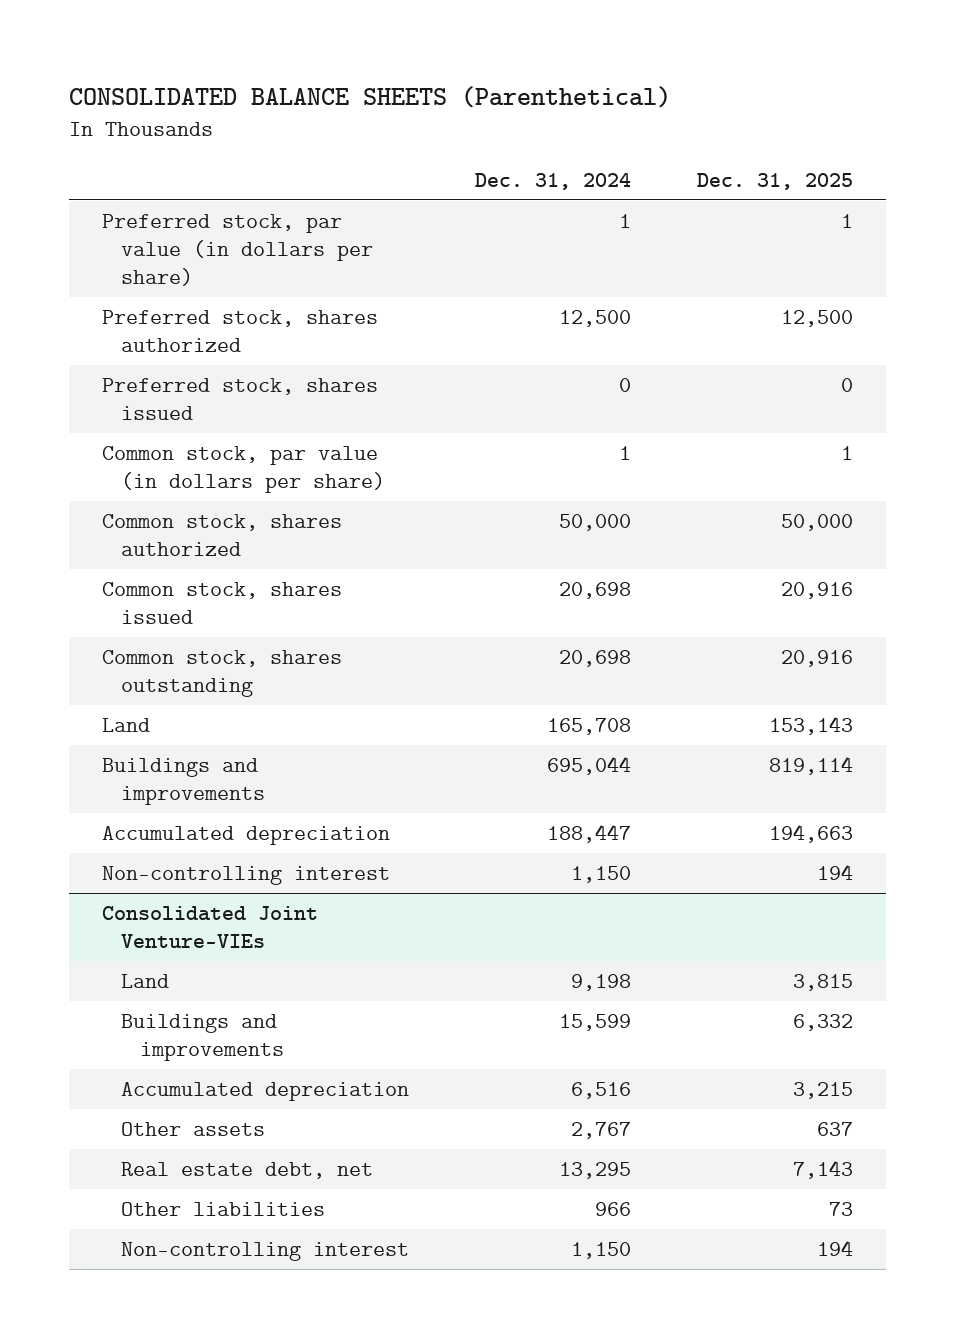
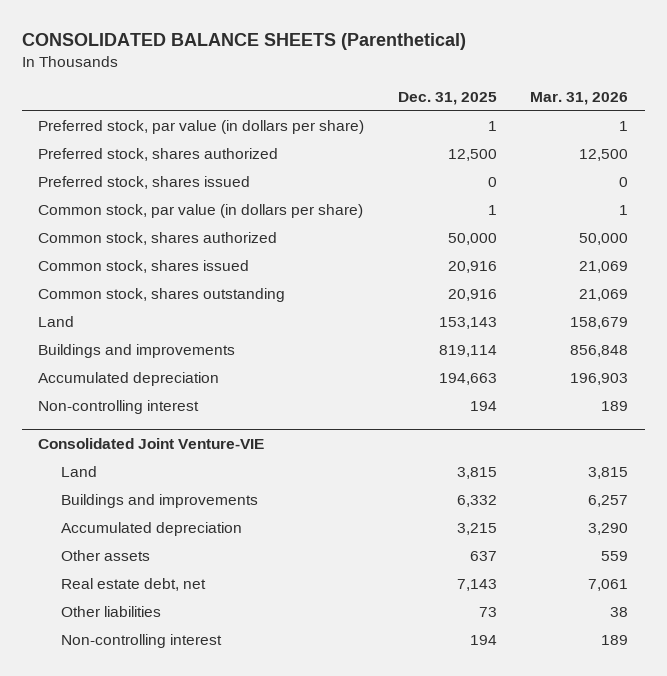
- | Dec. 31, 2024 | Dec. 31, 2025
+ | Dec. 31, 2025 | Mar. 31, 2026
- Consolidated Joint Venture-VIEs
+ Consolidated Joint Venture-VIE

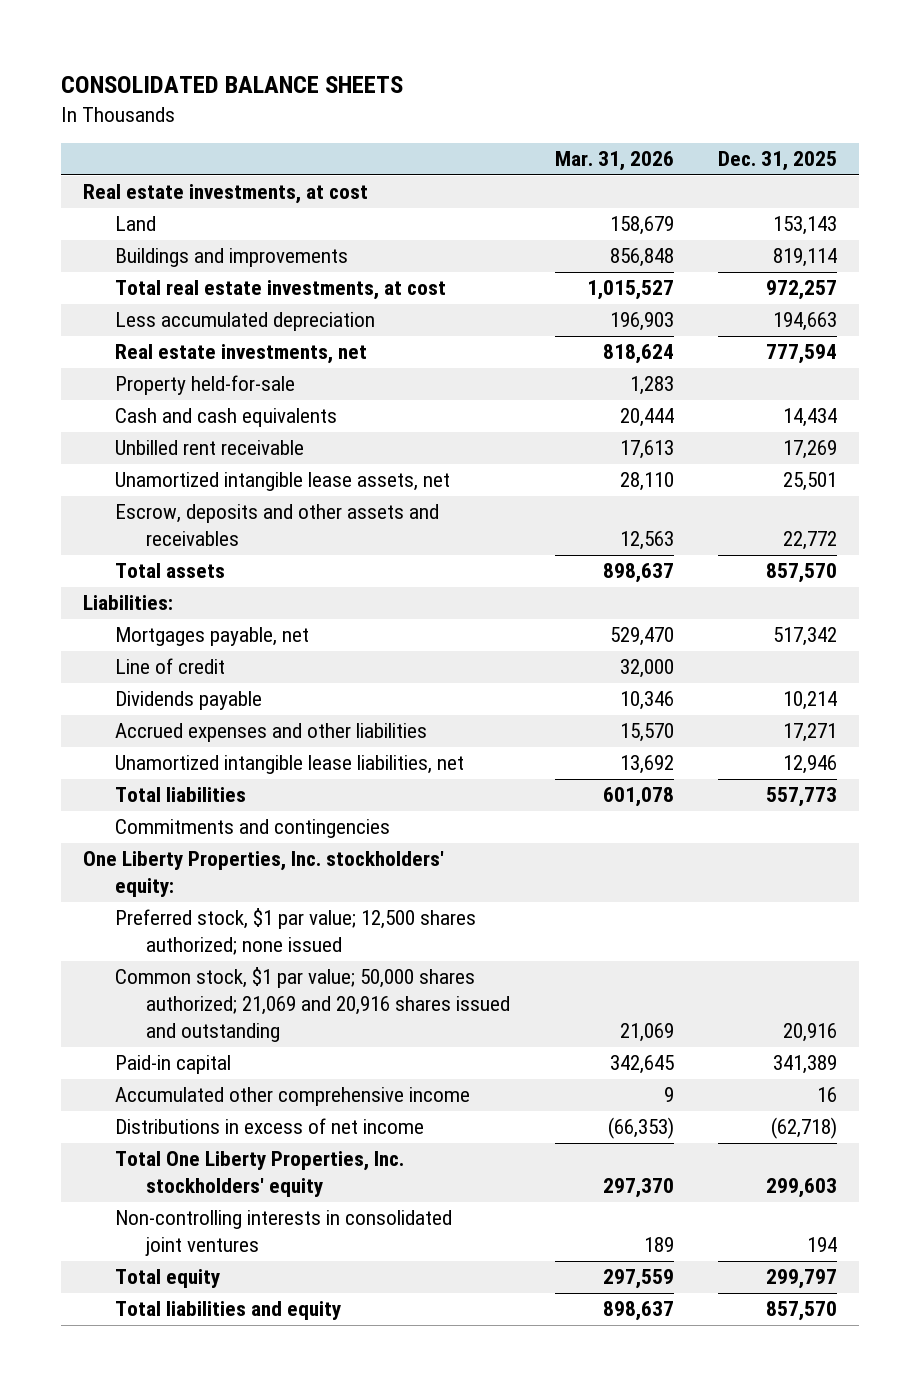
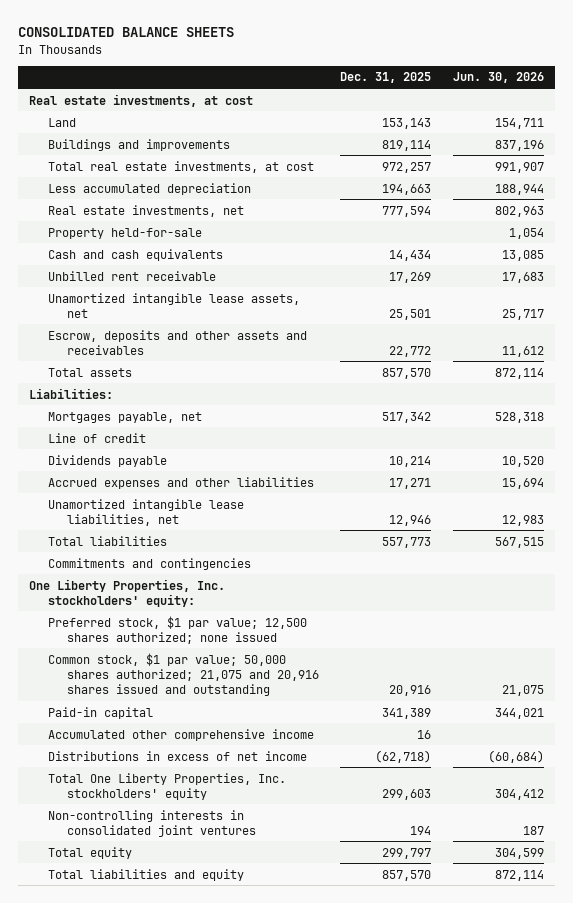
- | Mar. 31, 2026 | Dec. 31, 2025
+ | Dec. 31, 2025 | Jun. 30, 2026
- Common stock, $1 par value; 50,000 shares authorized; 21,069 and 20,916 shares issued and outstanding | 21,069 | 20,916
+ Common stock, $1 par value; 50,000 shares authorized; 21,075 and 20,916 shares issued and outstanding | 20,916 | 21,075

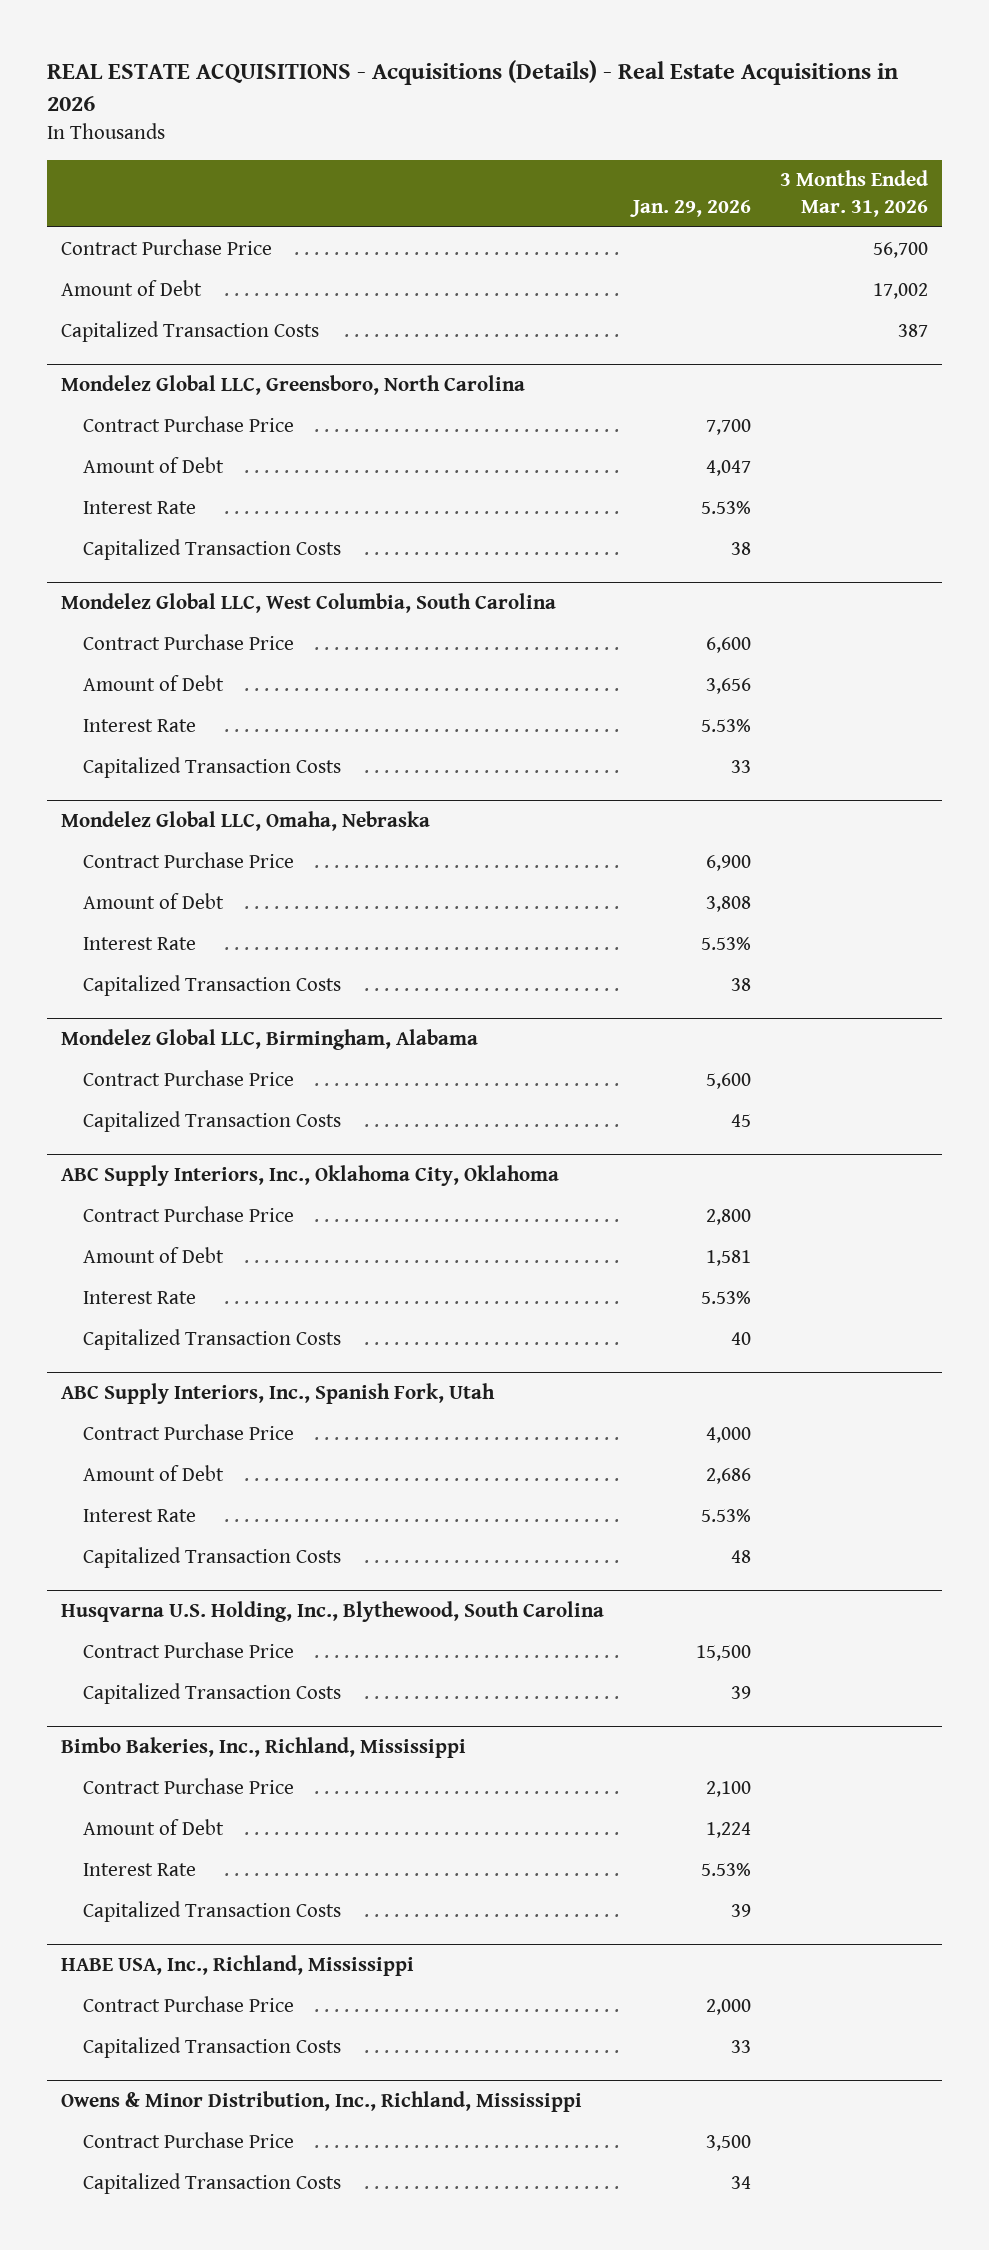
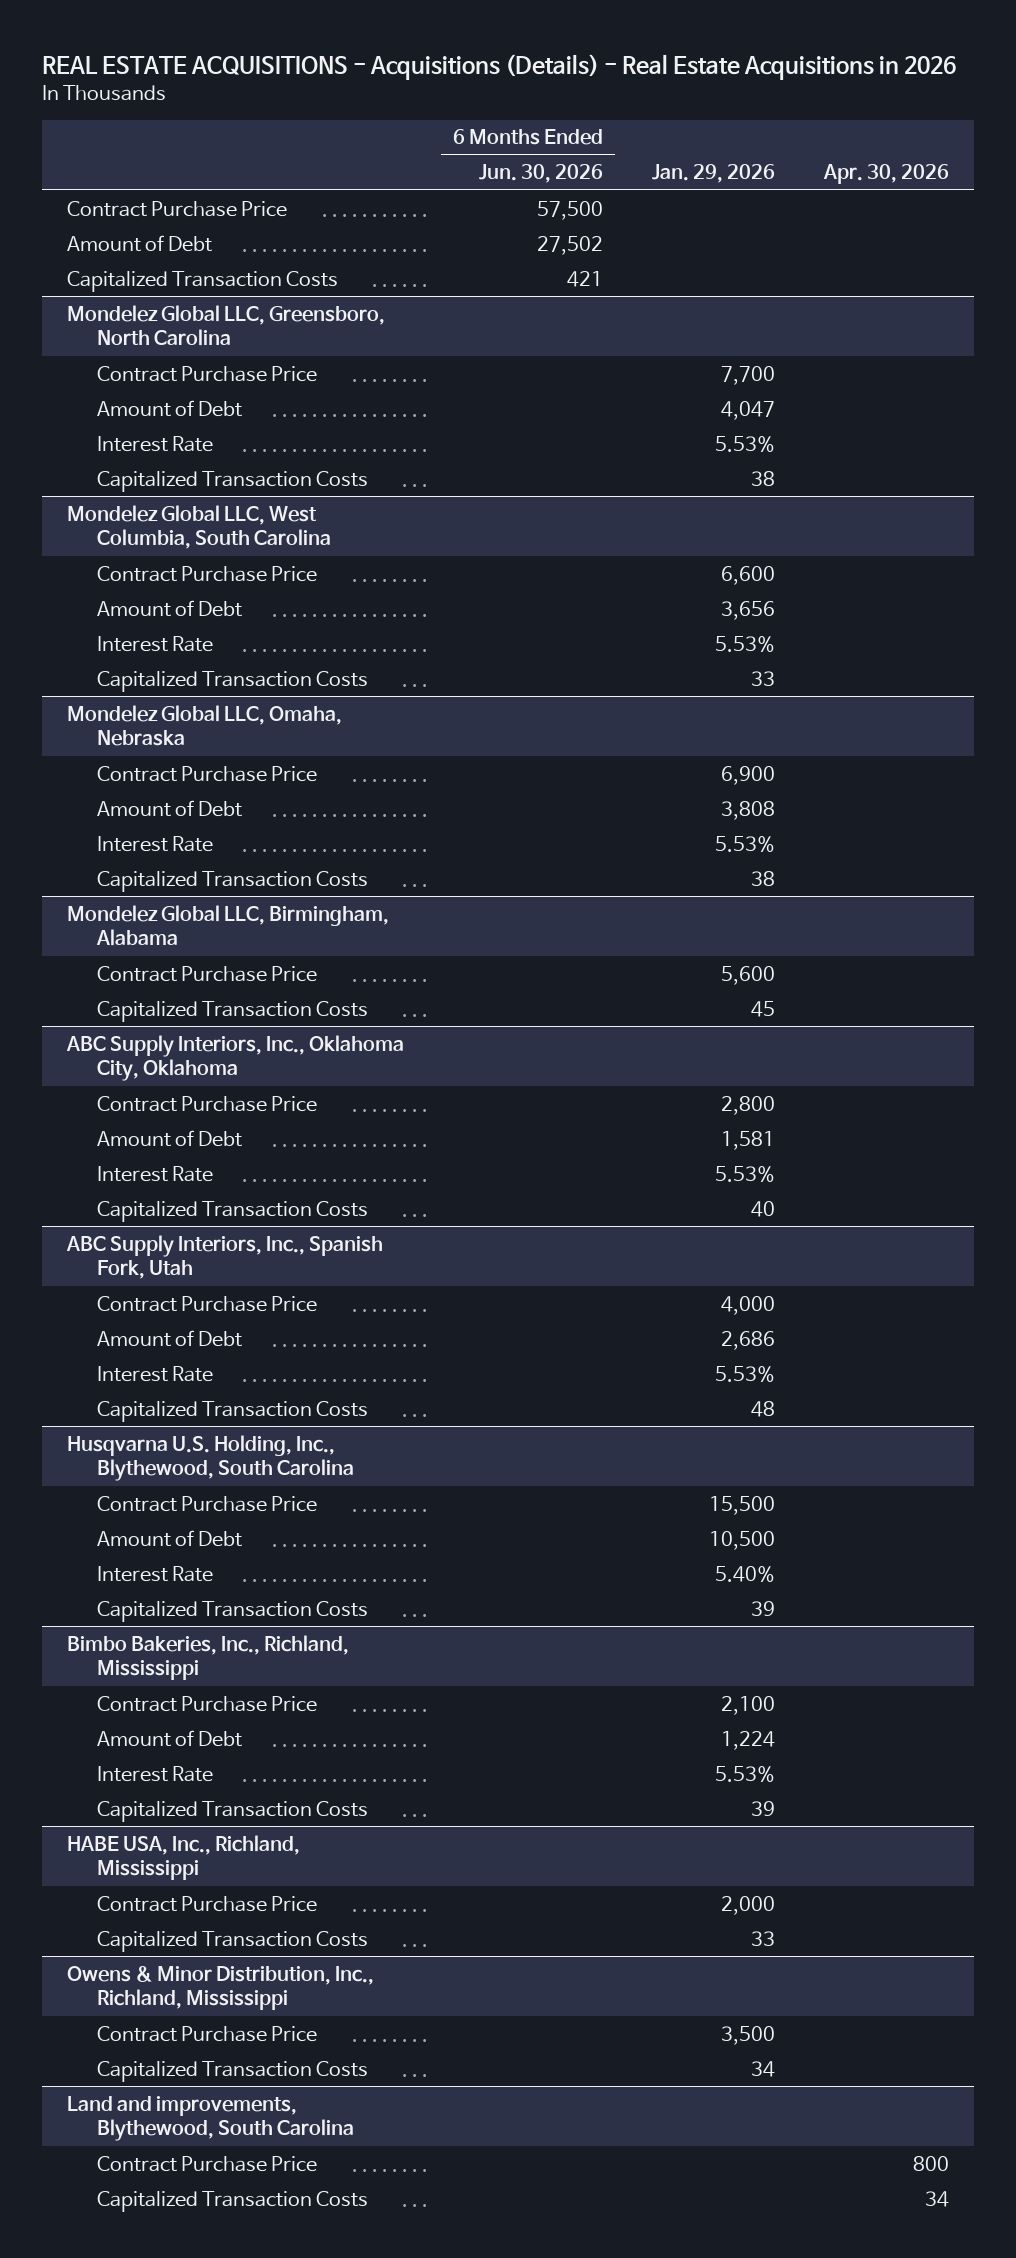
- | Jan. 29, 2026 | 3 Months Ended Mar. 31, 2026
+ | 6 Months Ended Jun. 30, 2026 | Jan. 29, 2026 | Apr. 30, 2026
@ Husqvarna U.S. Holding, Inc., Blythewood, South Carolina
+ Amount of Debt | | 10,500 |
+ Interest Rate | | 5.40% |
+ Land and improvements, Blythewood, South Carolina
+ Contract Purchase Price | | | 800
+ Capitalized Transaction Costs | | | 34

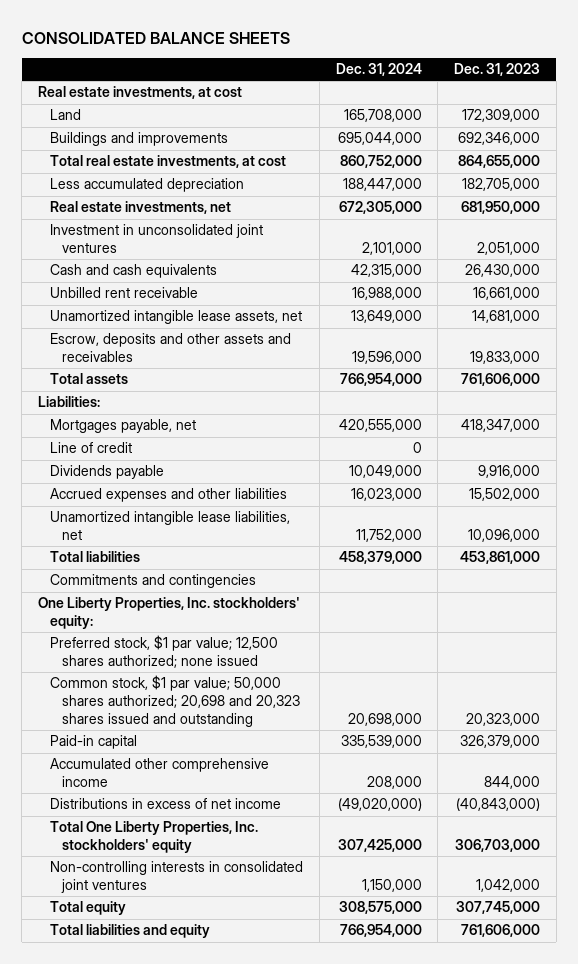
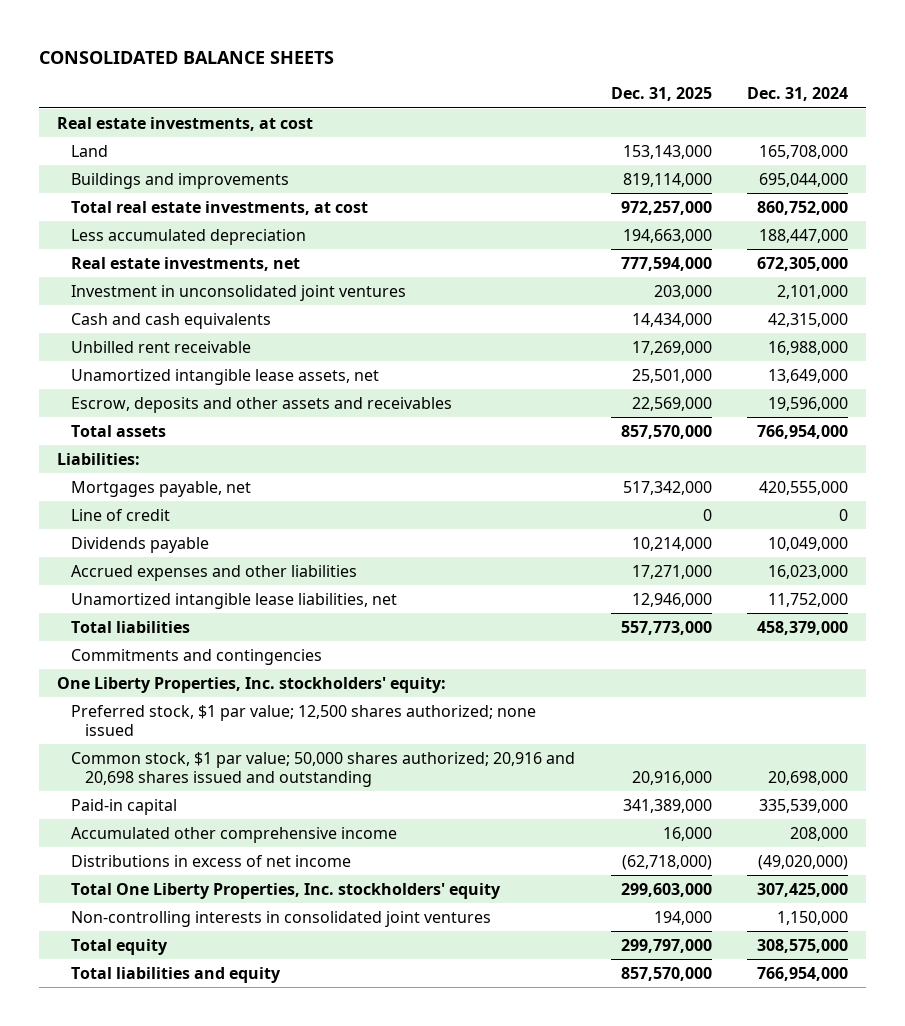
- | Dec. 31, 2024 | Dec. 31, 2023
+ | Dec. 31, 2025 | Dec. 31, 2024
- Common stock, $1 par value; 50,000 shares authorized; 20,698 and 20,323 shares issued and outstanding | 20,698,000 | 20,323,000
+ Common stock, $1 par value; 50,000 shares authorized; 20,916 and 20,698 shares issued and outstanding | 20,916,000 | 20,698,000

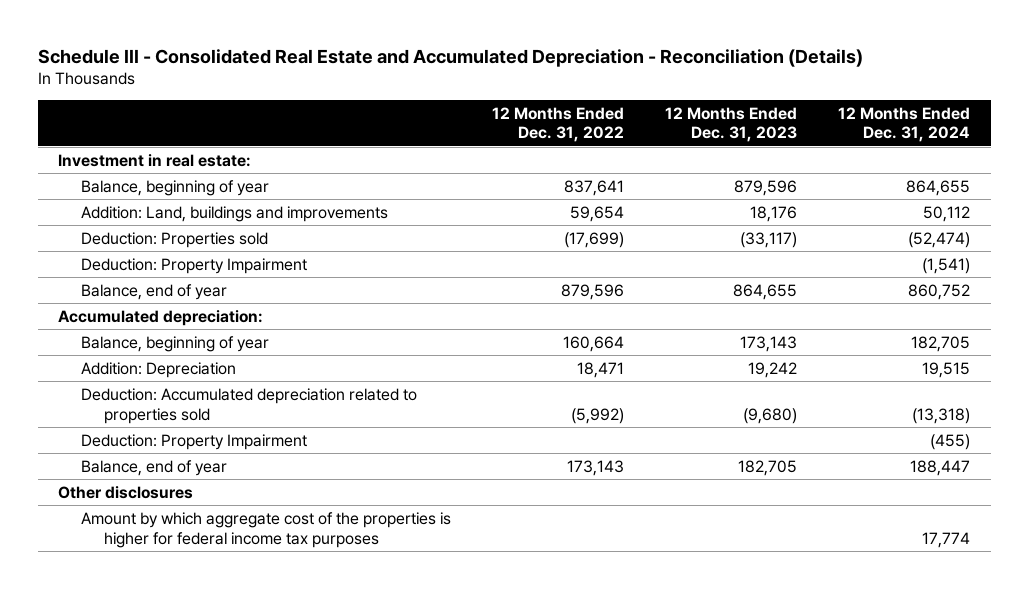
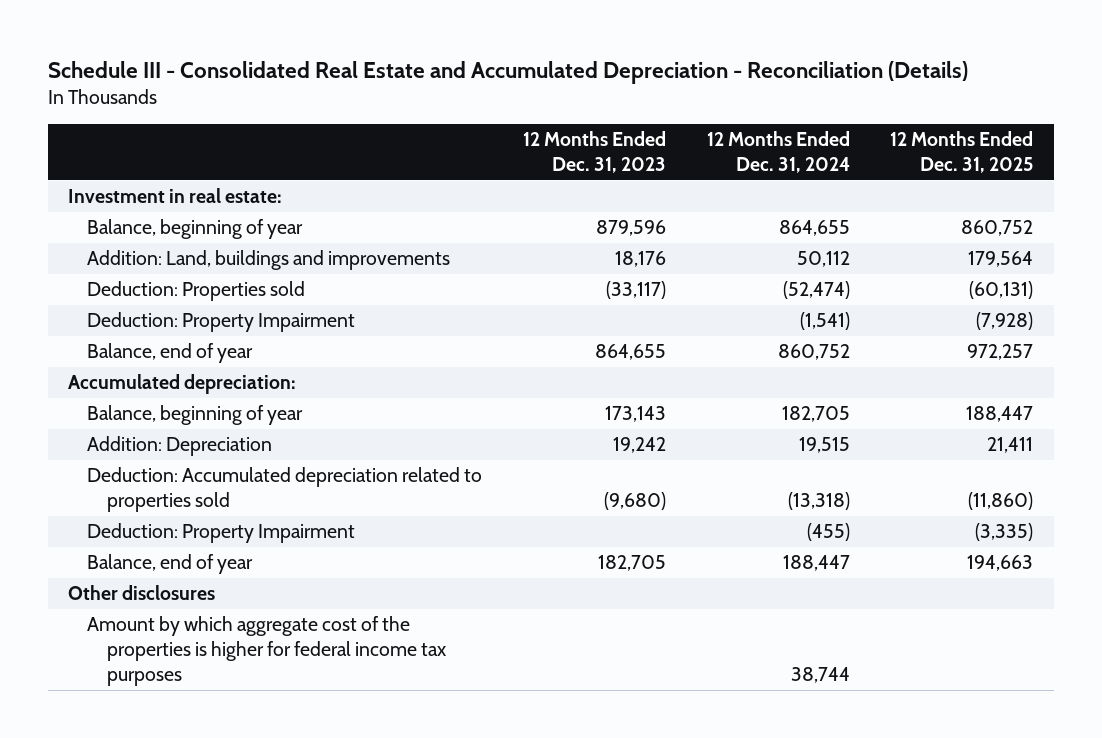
- | 12 Months Ended Dec. 31, 2022 | 12 Months Ended Dec. 31, 2023 | 12 Months Ended Dec. 31, 2024
+ | 12 Months Ended Dec. 31, 2023 | 12 Months Ended Dec. 31, 2024 | 12 Months Ended Dec. 31, 2025
- Amount by which aggregate cost of the properties is higher for federal income tax purposes | | | 17,774
+ Amount by which aggregate cost of the properties is higher for federal income tax purposes | | 38,744 |

